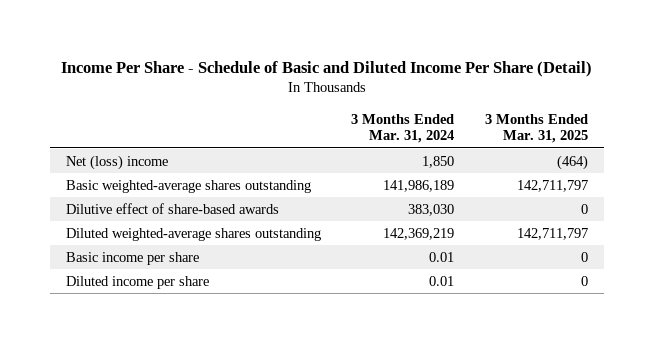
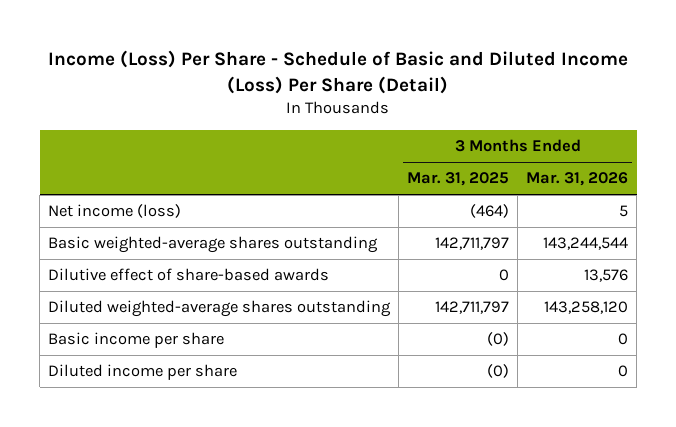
- Income Per Share - Schedule of Basic and Diluted Income Per Share (Detail)
+ Income (Loss) Per Share - Schedule of Basic and Diluted Income (Loss) Per Share (Detail)
- | 3 Months Ended Mar. 31, 2024 | 3 Months Ended Mar. 31, 2025
+ | 3 Months Ended Mar. 31, 2025 | 3 Months Ended Mar. 31, 2026
- Net (loss) income | 1,850 | (464)
+ Net income (loss) | (464) | 5
- Basic income per share | 0.01 | 0
- Diluted income per share | 0.01 | 0
+ Basic income per share | (0) | 0
+ Diluted income per share | (0) | 0

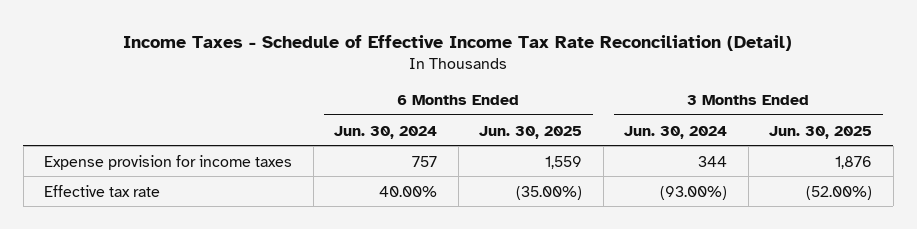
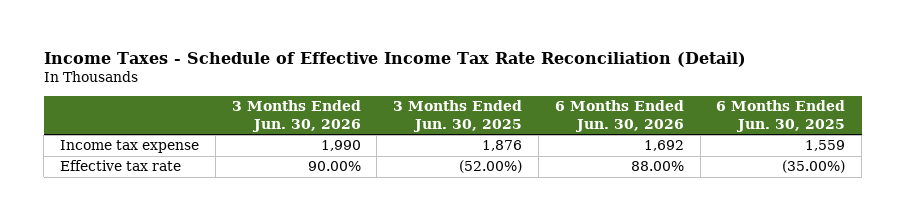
- | 6 Months Ended Jun. 30, 2024 | 6 Months Ended Jun. 30, 2025 | 3 Months Ended Jun. 30, 2024 | 3 Months Ended Jun. 30, 2025
+ | 3 Months Ended Jun. 30, 2026 | 3 Months Ended Jun. 30, 2025 | 6 Months Ended Jun. 30, 2026 | 6 Months Ended Jun. 30, 2025
- Expense provision for income taxes | 757 | 1,559 | 344 | 1,876
+ Income tax expense | 1,990 | 1,876 | 1,692 | 1,559

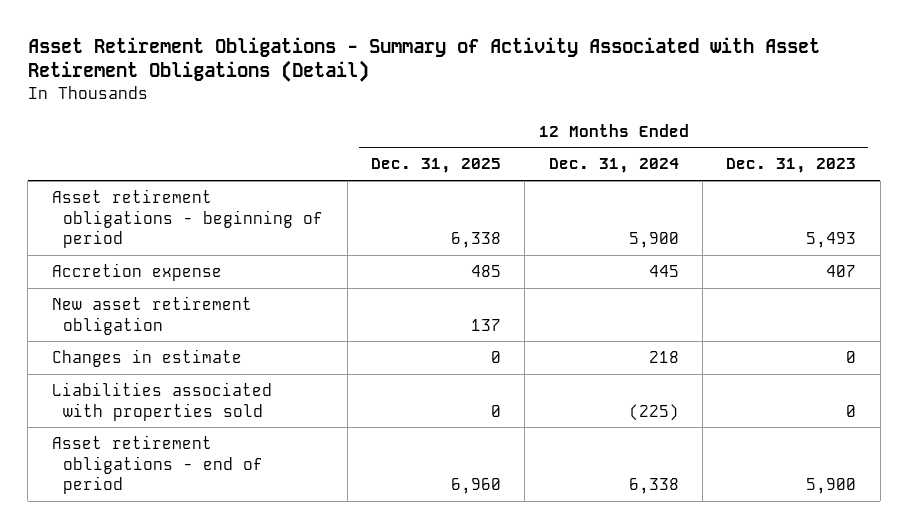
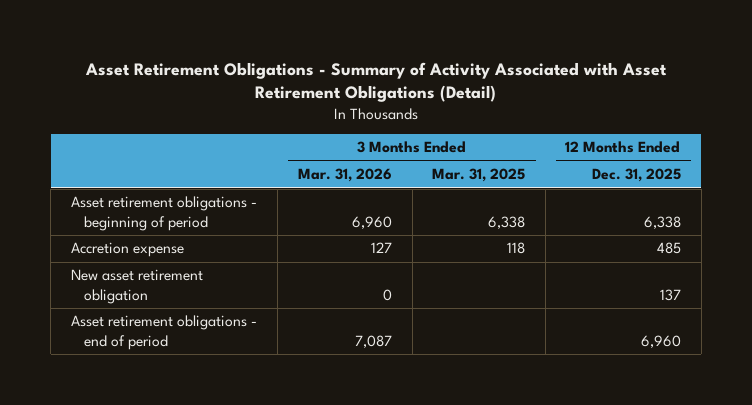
- | 12 Months Ended Dec. 31, 2025 | 12 Months Ended Dec. 31, 2024 | 12 Months Ended Dec. 31, 2023
+ | 3 Months Ended Mar. 31, 2026 | 3 Months Ended Mar. 31, 2025 | 12 Months Ended Dec. 31, 2025
- Changes in estimate | 0 | 218 | 0
- Liabilities associated with properties sold | 0 | (225) | 0

